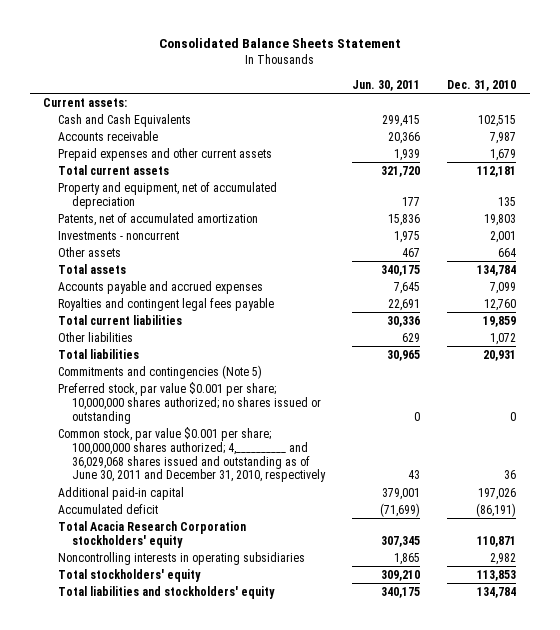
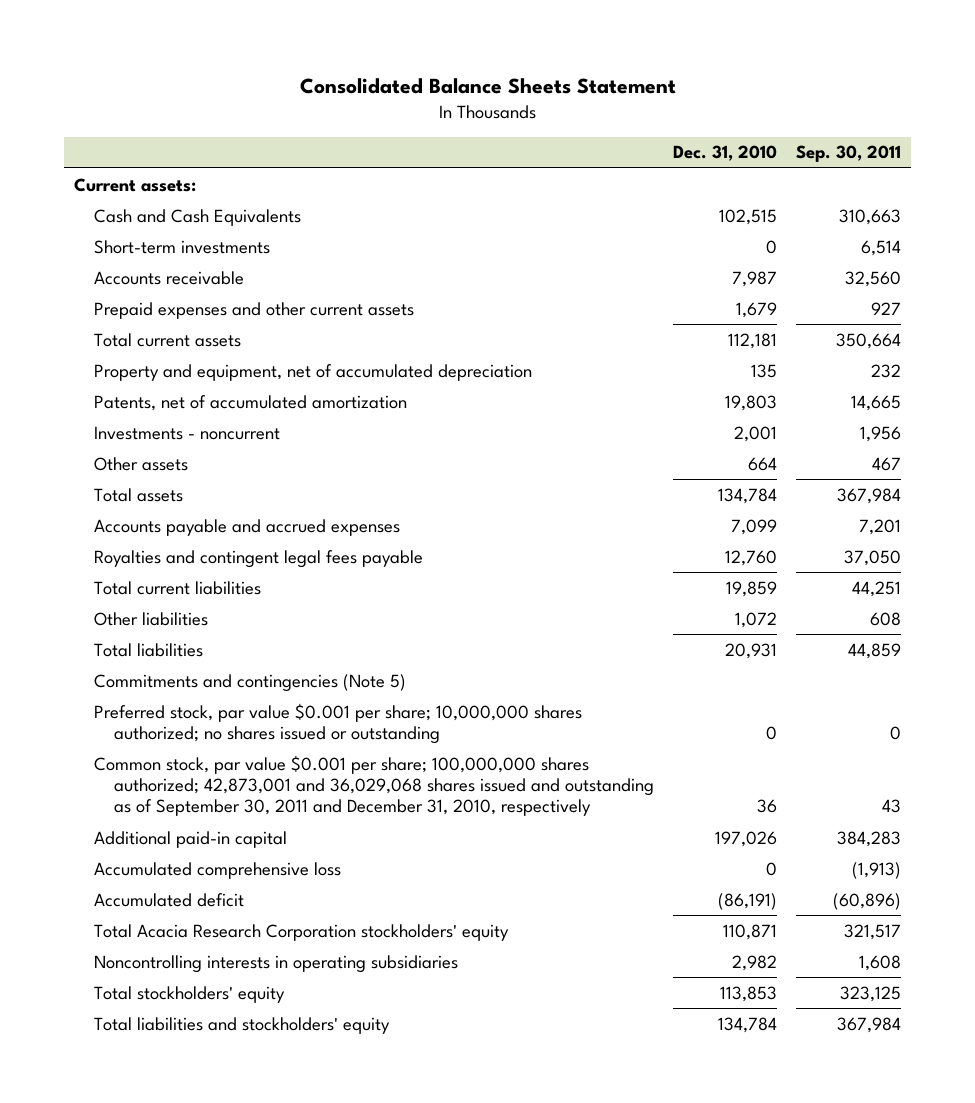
- | Jun. 30, 2011 | Dec. 31, 2010
+ | Dec. 31, 2010 | Sep. 30, 2011
+ Short-term investments | 0 | 6,514
- Common stock, par value $0.001 per share; 100,000,000 shares authorized; 4,__________ and 36,029,068 shares issued and outstanding as of June 30, 2011 and December 31, 2010, respectively | 43 | 36
+ Common stock, par value $0.001 per share; 100,000,000 shares authorized; 42,873,001 and 36,029,068 shares issued and outstanding as of September 30, 2011 and December 31, 2010, respectively | 36 | 43
+ Accumulated comprehensive loss | 0 | (1,913)

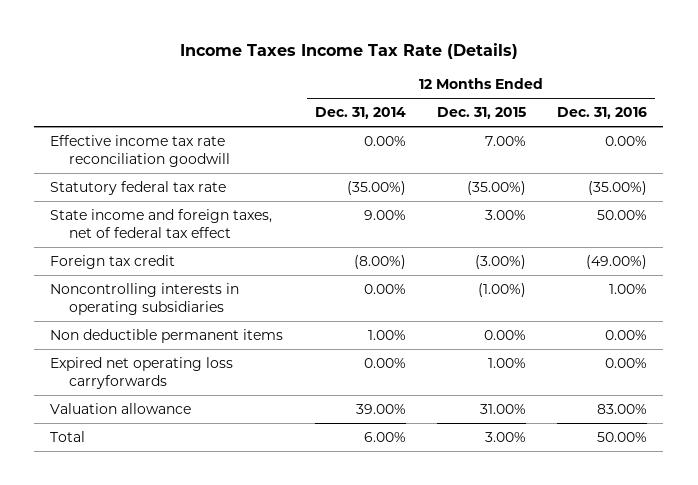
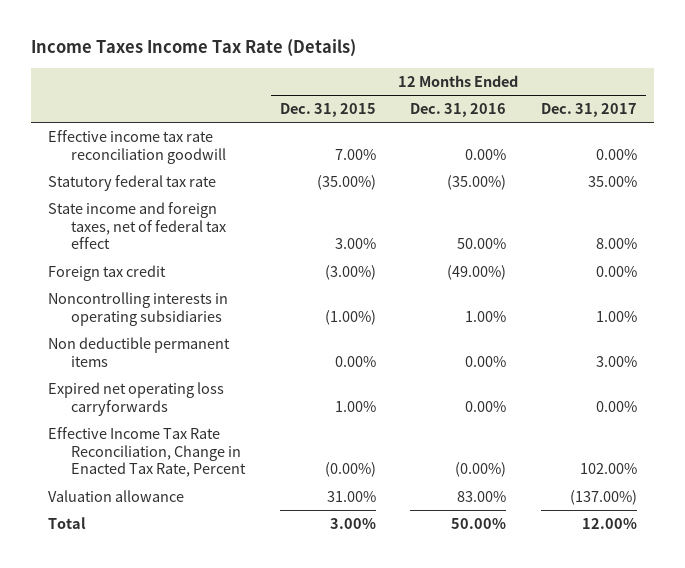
- | 12 Months Ended Dec. 31, 2014 | 12 Months Ended Dec. 31, 2015 | 12 Months Ended Dec. 31, 2016
+ | 12 Months Ended Dec. 31, 2015 | 12 Months Ended Dec. 31, 2016 | 12 Months Ended Dec. 31, 2017
+ Effective Income Tax Rate Reconciliation, Change in Enacted Tax Rate, Percent | (0.00%) | (0.00%) | 102.00%

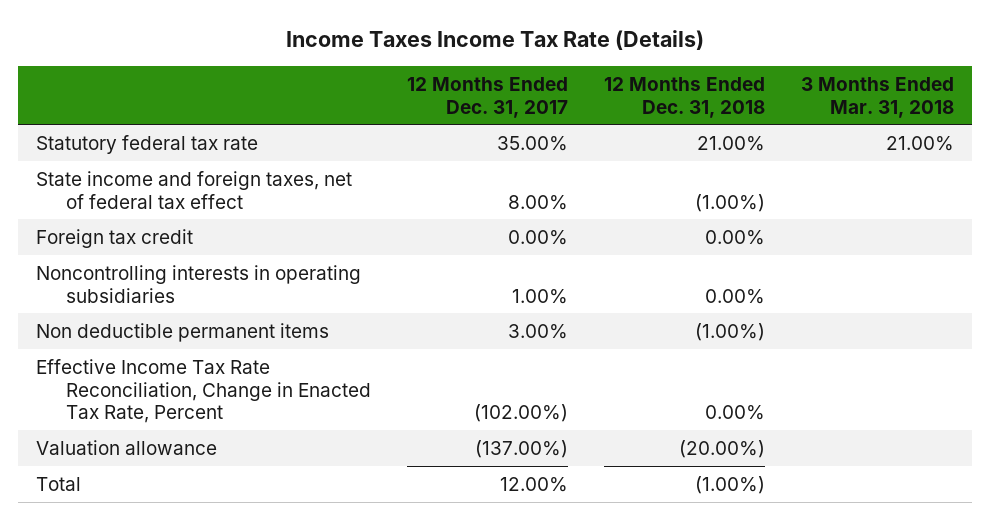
- | 12 Months Ended Dec. 31, 2015 | 12 Months Ended Dec. 31, 2016 | 12 Months Ended Dec. 31, 2017
+ | 12 Months Ended Dec. 31, 2017 | 12 Months Ended Dec. 31, 2018 | 3 Months Ended Mar. 31, 2018
- Effective income tax rate reconciliation goodwill | 7.00% | 0.00% | 0.00%
- Expired net operating loss carryforwards | 1.00% | 0.00% | 0.00%
- Effective Income Tax Rate Reconciliation, Change in Enacted Tax Rate, Percent | (0.00%) | (0.00%) | 102.00%
+ Effective Income Tax Rate Reconciliation, Change in Enacted Tax Rate, Percent | (102.00%) | 0.00% |

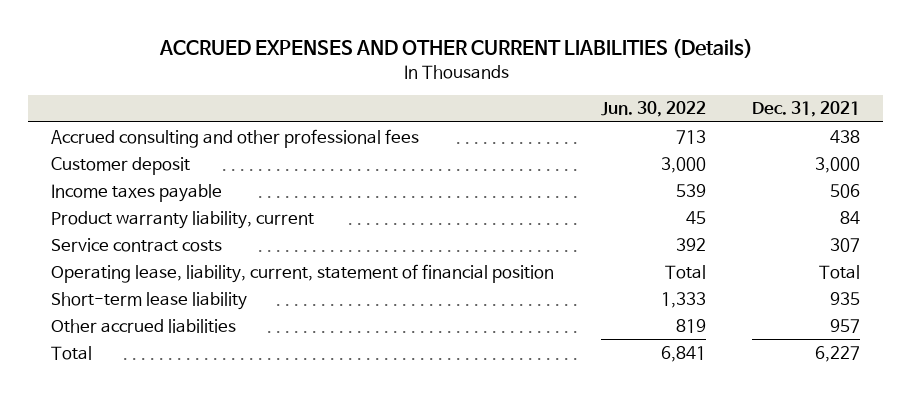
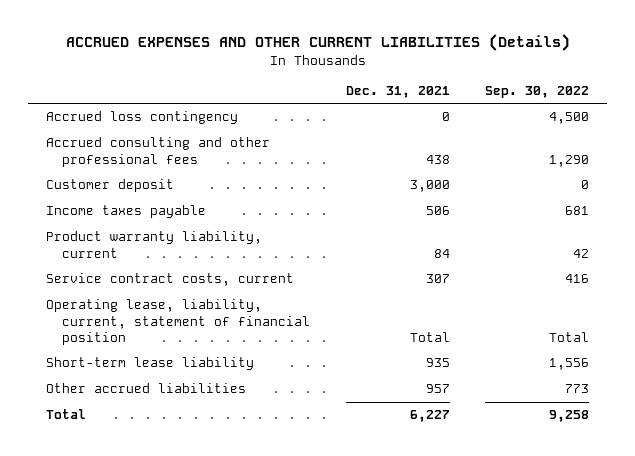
- | Jun. 30, 2022 | Dec. 31, 2021
+ | Dec. 31, 2021 | Sep. 30, 2022
+ Accrued loss contingency | 0 | 4,500
- Service contract costs | 392 | 307
+ Service contract costs, current | 307 | 416

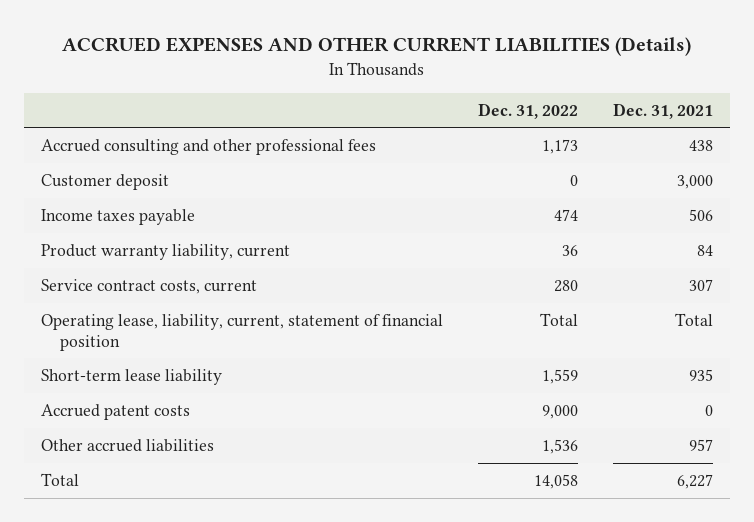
- | Dec. 31, 2021 | Sep. 30, 2022
+ | Dec. 31, 2022 | Dec. 31, 2021
- Accrued loss contingency | 0 | 4,500
+ Accrued patent costs | 9,000 | 0

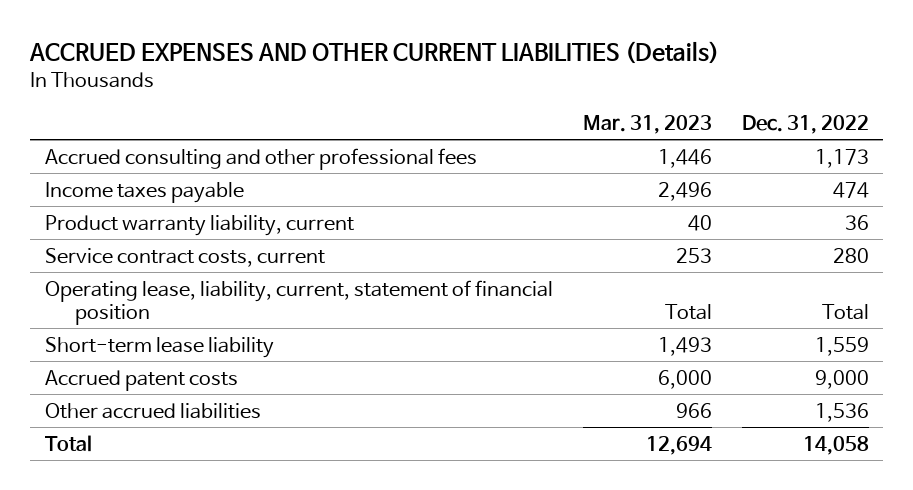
- | Dec. 31, 2022 | Dec. 31, 2021
+ | Mar. 31, 2023 | Dec. 31, 2022
- Customer deposit | 0 | 3,000

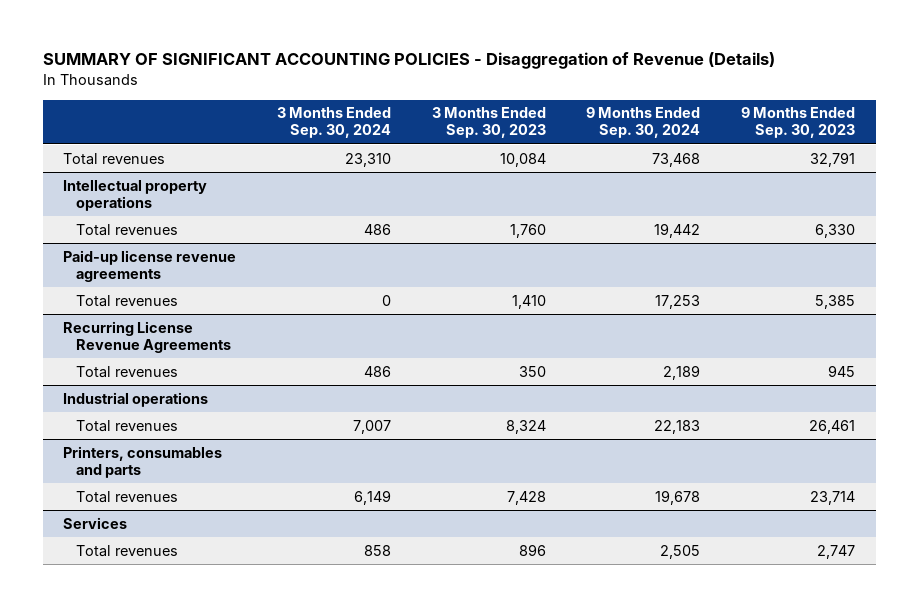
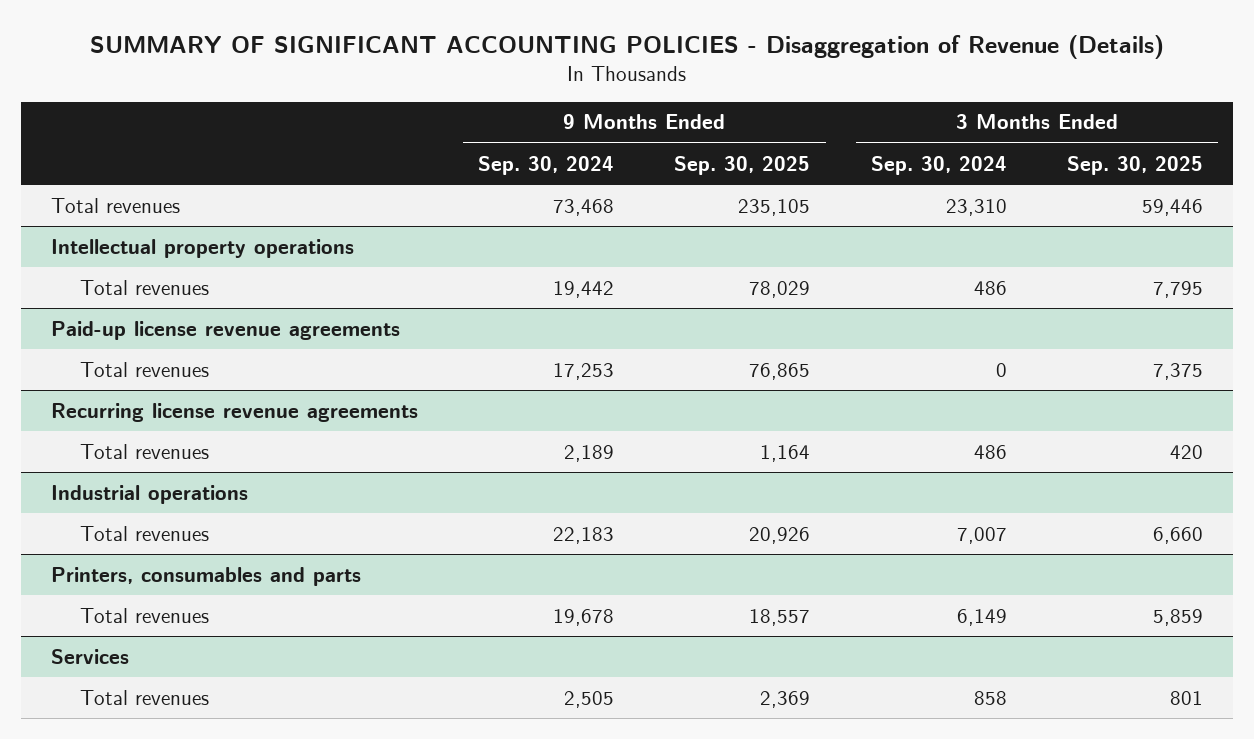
- | 3 Months Ended Sep. 30, 2024 | 3 Months Ended Sep. 30, 2023 | 9 Months Ended Sep. 30, 2024 | 9 Months Ended Sep. 30, 2023
+ | 9 Months Ended Sep. 30, 2024 | 9 Months Ended Sep. 30, 2025 | 3 Months Ended Sep. 30, 2024 | 3 Months Ended Sep. 30, 2025
- Recurring License Revenue Agreements
+ Recurring license revenue agreements

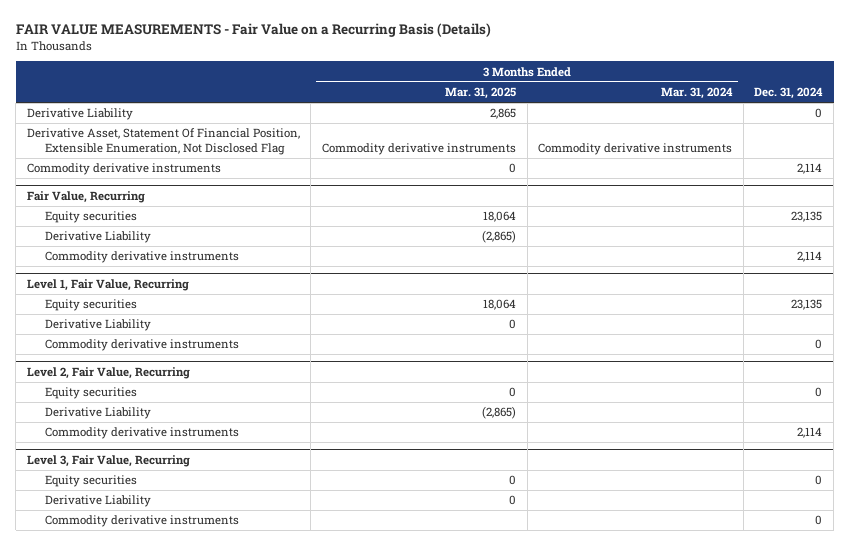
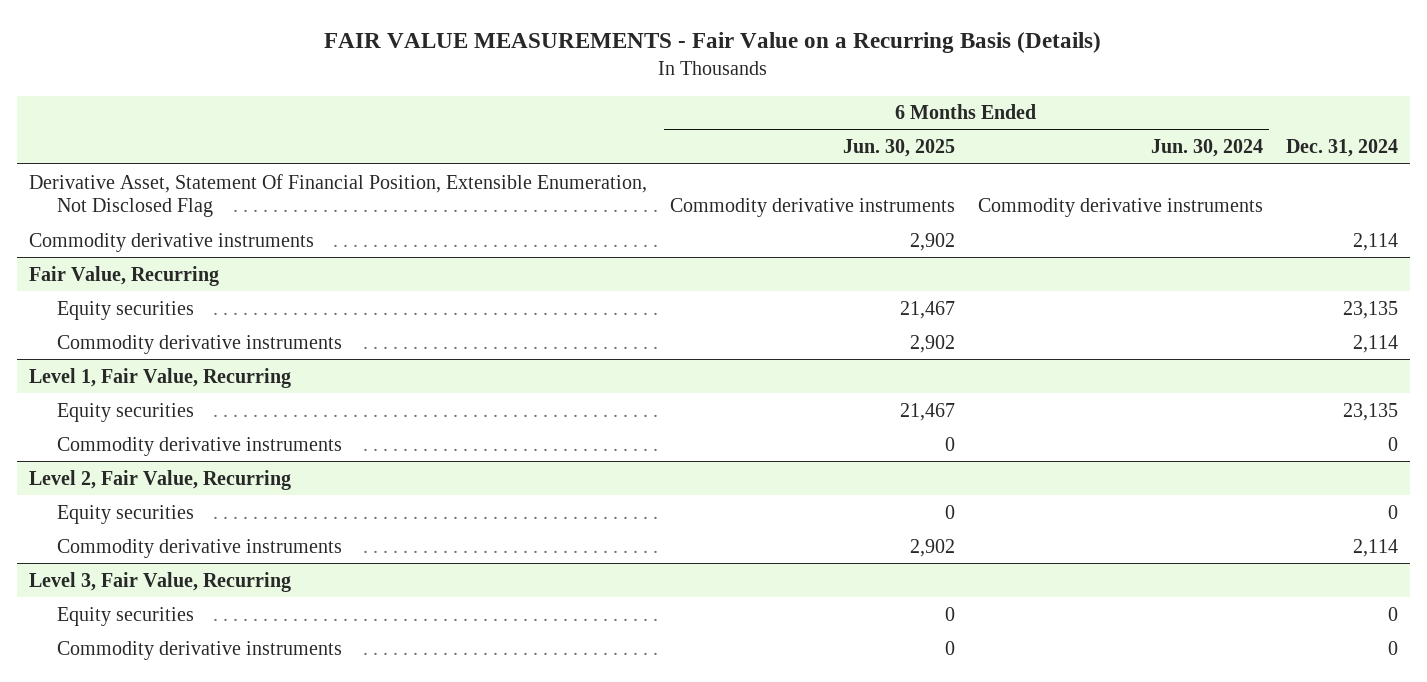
- | 3 Months Ended Mar. 31, 2025 | 3 Months Ended Mar. 31, 2024 | Dec. 31, 2024
+ | 6 Months Ended Jun. 30, 2025 | 6 Months Ended Jun. 30, 2024 | Dec. 31, 2024
- Derivative Liability | 2,865 | | 0
@ Fair Value, Recurring
- Derivative Liability | (2,865) | |
@ Level 1, Fair Value, Recurring
- Derivative Liability | 0 | |
@ Level 2, Fair Value, Recurring
- Derivative Liability | (2,865) | |
@ Level 3, Fair Value, Recurring
- Derivative Liability | 0 | |

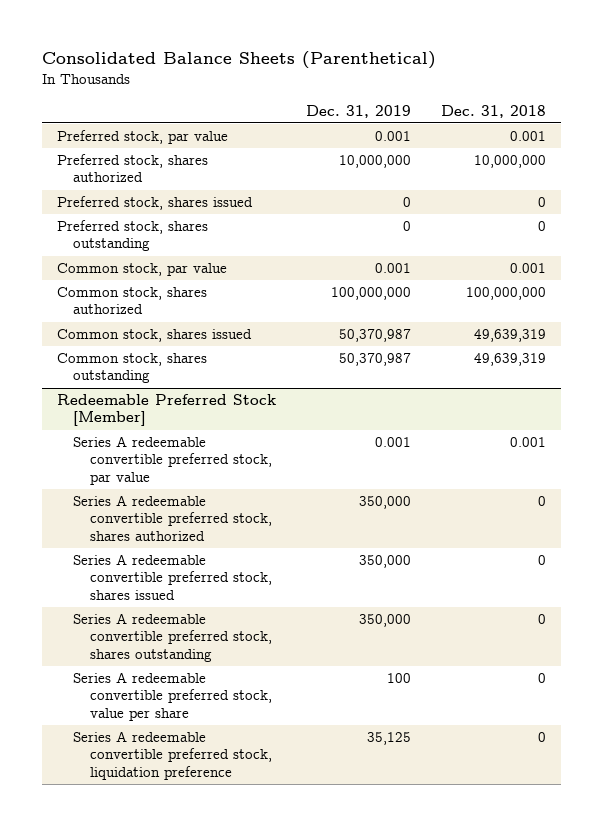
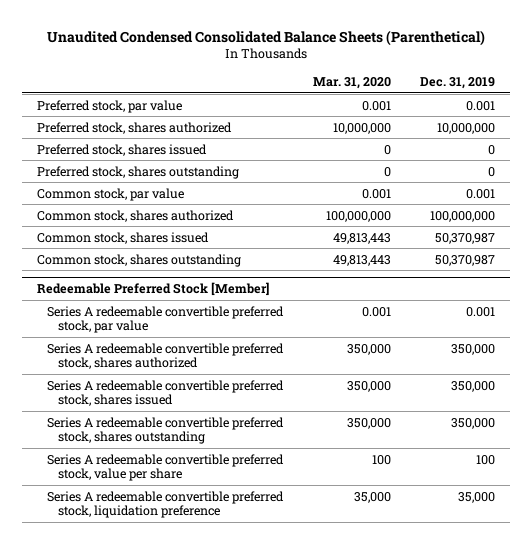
- Consolidated Balance Sheets (Parenthetical)
+ Unaudited Condensed Consolidated Balance Sheets (Parenthetical)
- | Dec. 31, 2019 | Dec. 31, 2018
+ | Mar. 31, 2020 | Dec. 31, 2019
@ Redeemable Preferred Stock [Member]
- Series A redeemable convertible preferred stock, liquidation preference | 35,125 | 0
+ Series A redeemable convertible preferred stock, liquidation preference | 35,000 | 35,000

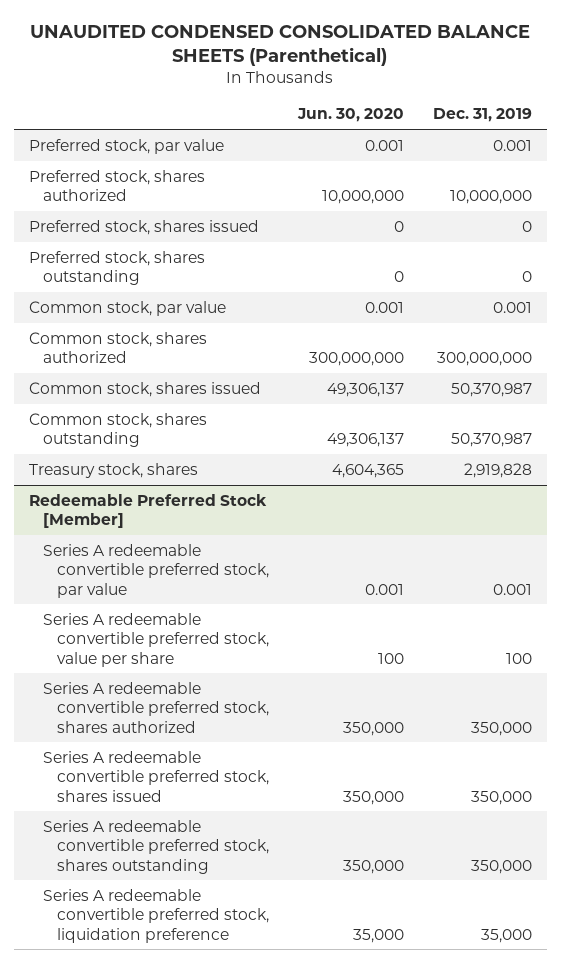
- Unaudited Condensed Consolidated Balance Sheets (Parenthetical)
+ UNAUDITED CONDENSED CONSOLIDATED BALANCE SHEETS (Parenthetical)
- | Mar. 31, 2020 | Dec. 31, 2019
+ | Jun. 30, 2020 | Dec. 31, 2019
- Common stock, shares authorized | 100,000,000 | 100,000,000
+ Common stock, shares authorized | 300,000,000 | 300,000,000
+ Treasury stock, shares | 4,604,365 | 2,919,828
@ Redeemable Preferred Stock [Member]
moved up: Series A redeemable convertible preferred stock, value per share | 100 | 100

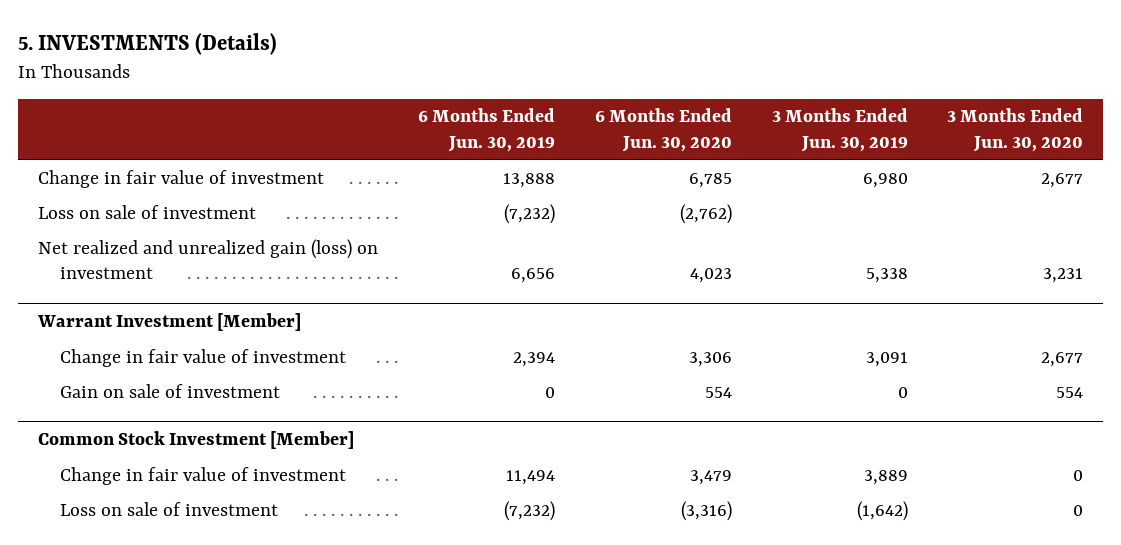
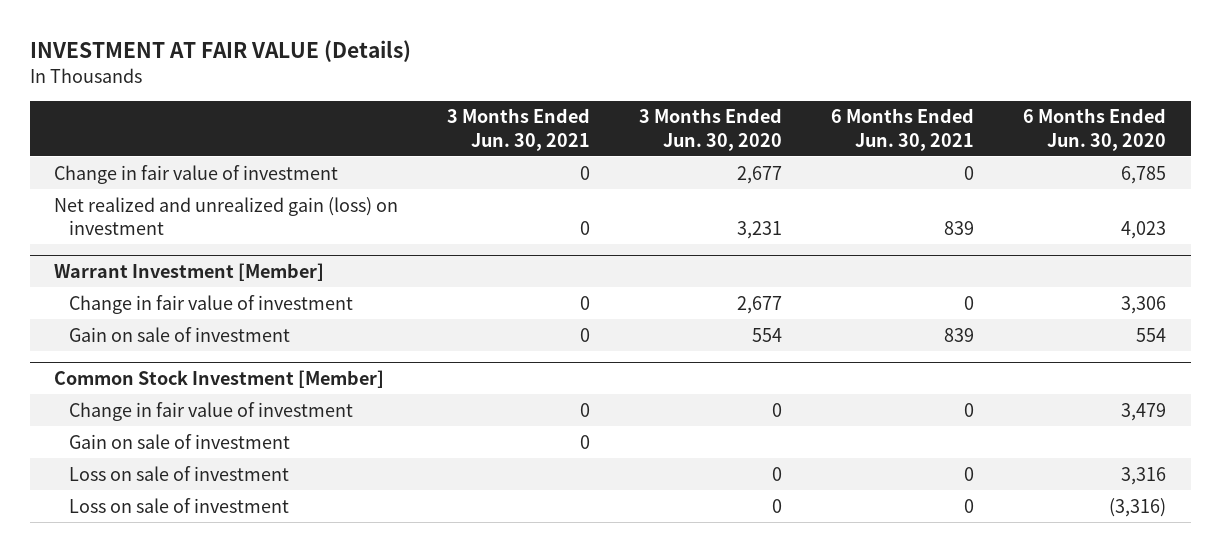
- 5. INVESTMENTS (Details)
+ INVESTMENT AT FAIR VALUE (Details)
- | 6 Months Ended Jun. 30, 2019 | 6 Months Ended Jun. 30, 2020 | 3 Months Ended Jun. 30, 2019 | 3 Months Ended Jun. 30, 2020
+ | 3 Months Ended Jun. 30, 2021 | 3 Months Ended Jun. 30, 2020 | 6 Months Ended Jun. 30, 2021 | 6 Months Ended Jun. 30, 2020
- Loss on sale of investment | (7,232) | (2,762) | |
@ Common Stock Investment [Member]
+ Gain on sale of investment | 0 | | |
+ Loss on sale of investment | | 0 | 0 | 3,316

